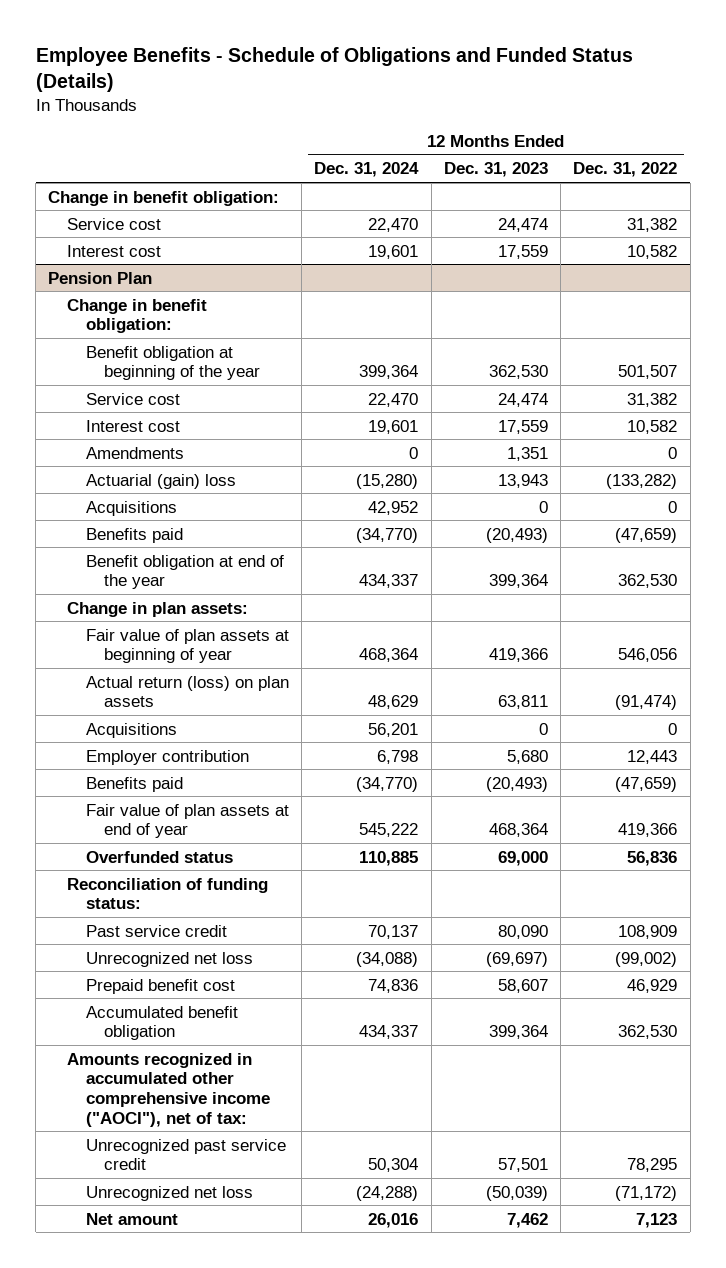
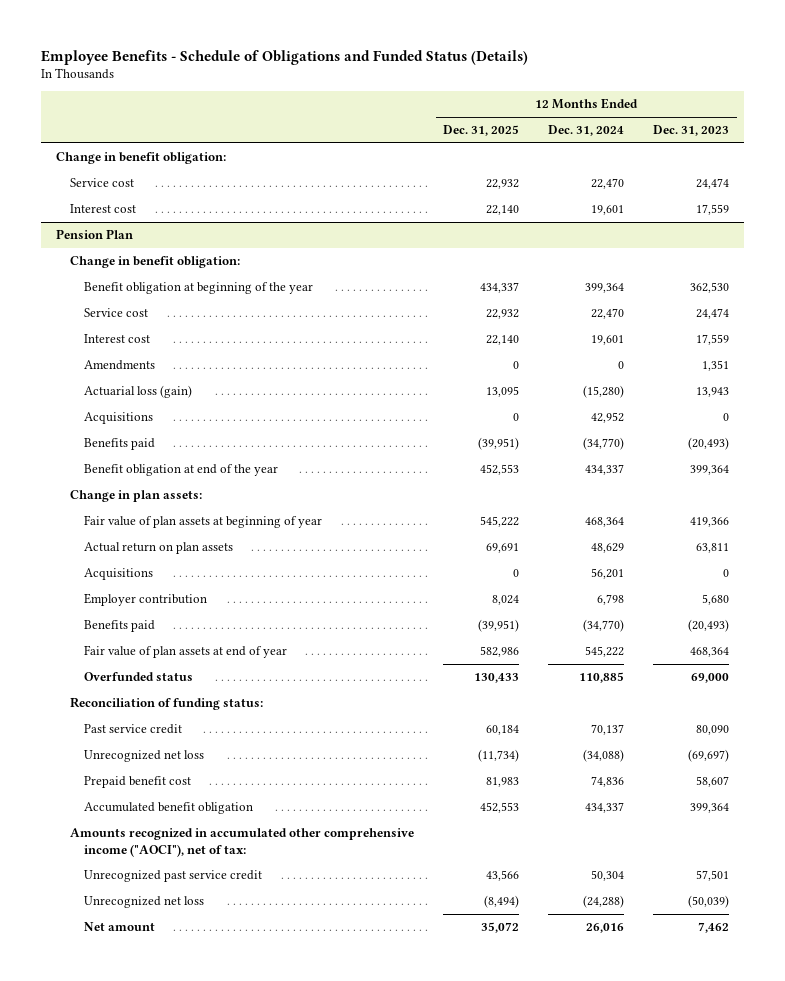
- | 12 Months Ended Dec. 31, 2024 | 12 Months Ended Dec. 31, 2023 | 12 Months Ended Dec. 31, 2022
+ | 12 Months Ended Dec. 31, 2025 | 12 Months Ended Dec. 31, 2024 | 12 Months Ended Dec. 31, 2023
@ Pension Plan
- Actuarial (gain) loss | (15,280) | 13,943 | (133,282)
+ Actuarial loss (gain) | 13,095 | (15,280) | 13,943
- Actual return (loss) on plan assets | 48,629 | 63,811 | (91,474)
+ Actual return on plan assets | 69,691 | 48,629 | 63,811

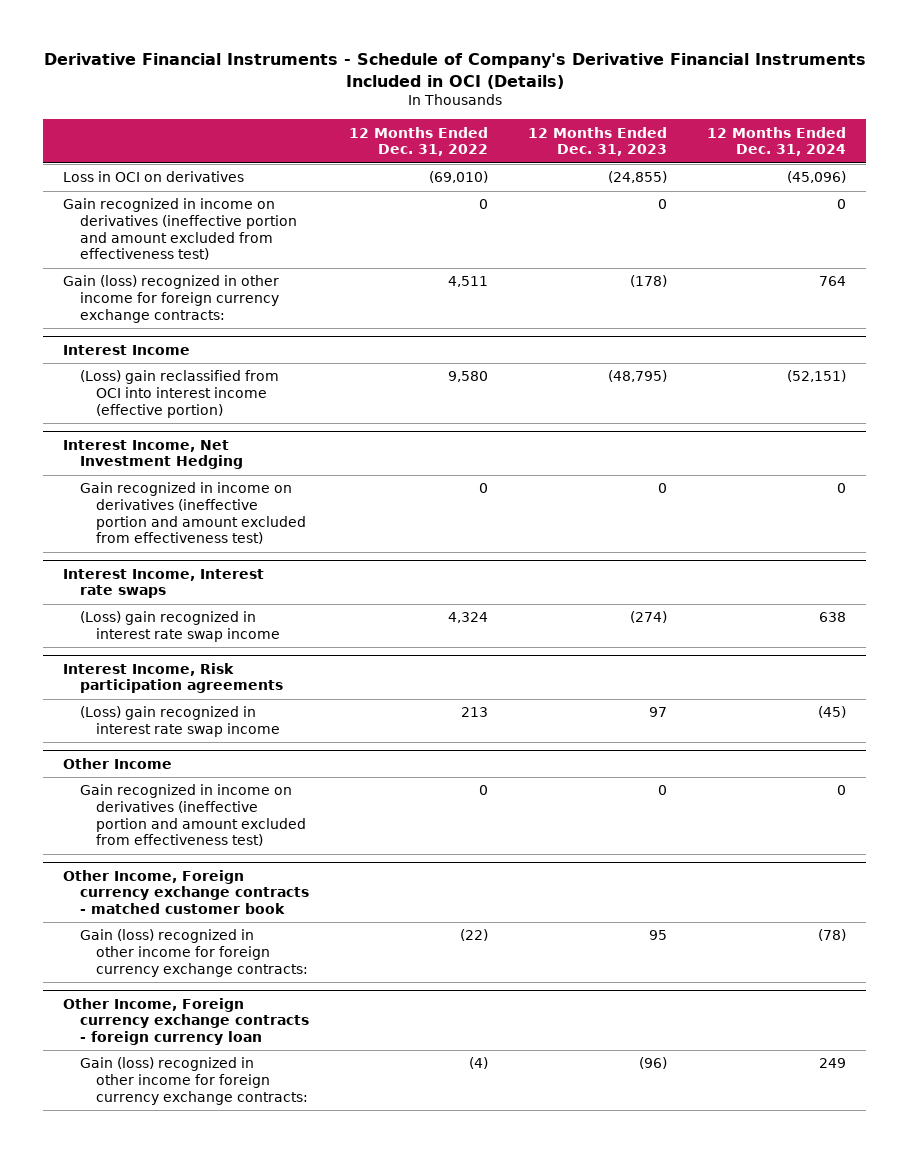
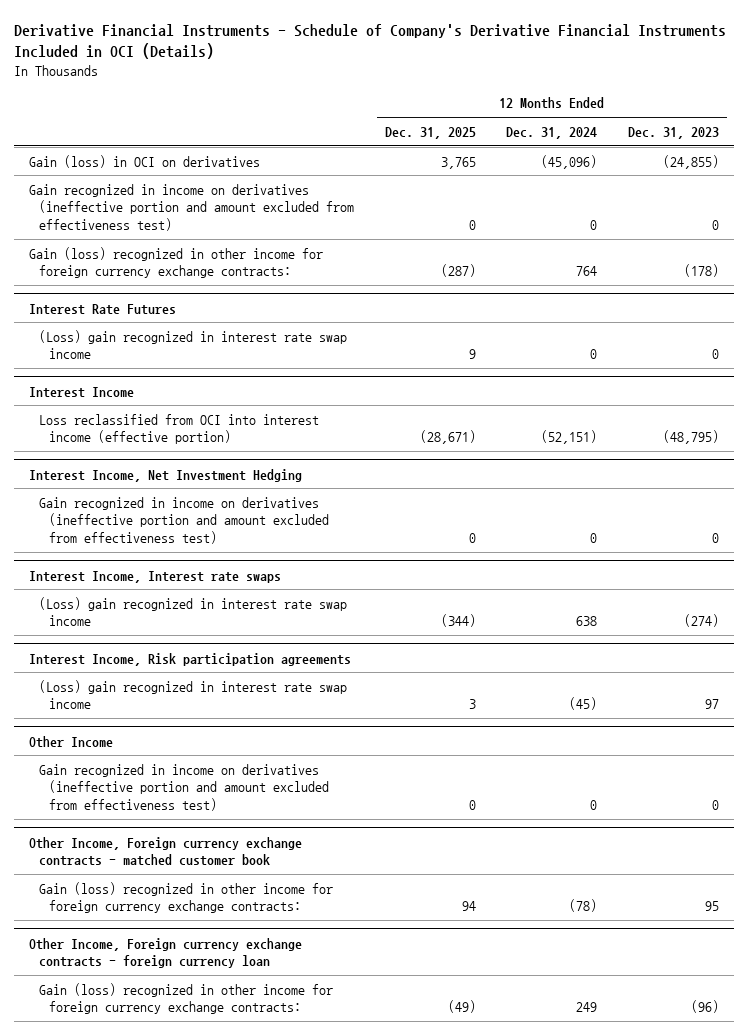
- | 12 Months Ended Dec. 31, 2022 | 12 Months Ended Dec. 31, 2023 | 12 Months Ended Dec. 31, 2024
+ | 12 Months Ended Dec. 31, 2025 | 12 Months Ended Dec. 31, 2024 | 12 Months Ended Dec. 31, 2023
- Loss in OCI on derivatives | (69,010) | (24,855) | (45,096)
+ Gain (loss) in OCI on derivatives | 3,765 | (45,096) | (24,855)
+ Interest Rate Futures
+ (Loss) gain recognized in interest rate swap income | 9 | 0 | 0
@ Interest Income
- (Loss) gain reclassified from OCI into interest income (effective portion) | 9,580 | (48,795) | (52,151)
+ Loss reclassified from OCI into interest income (effective portion) | (28,671) | (52,151) | (48,795)

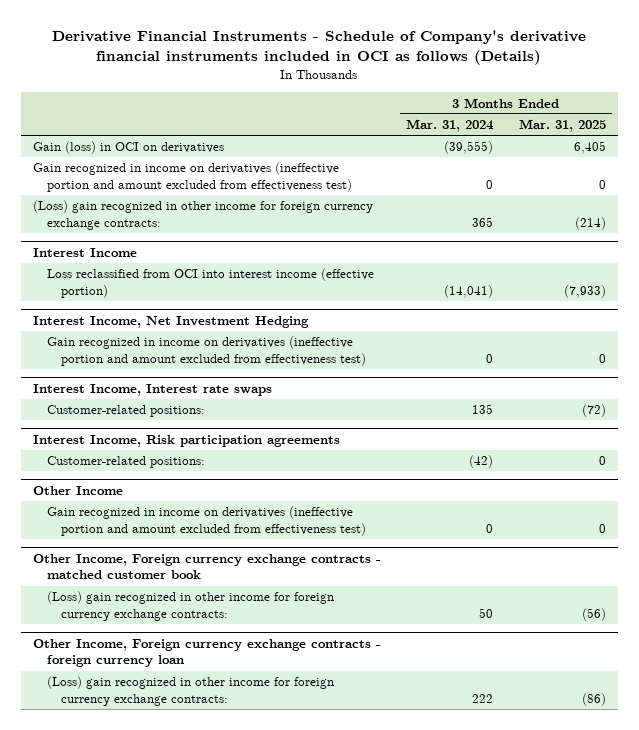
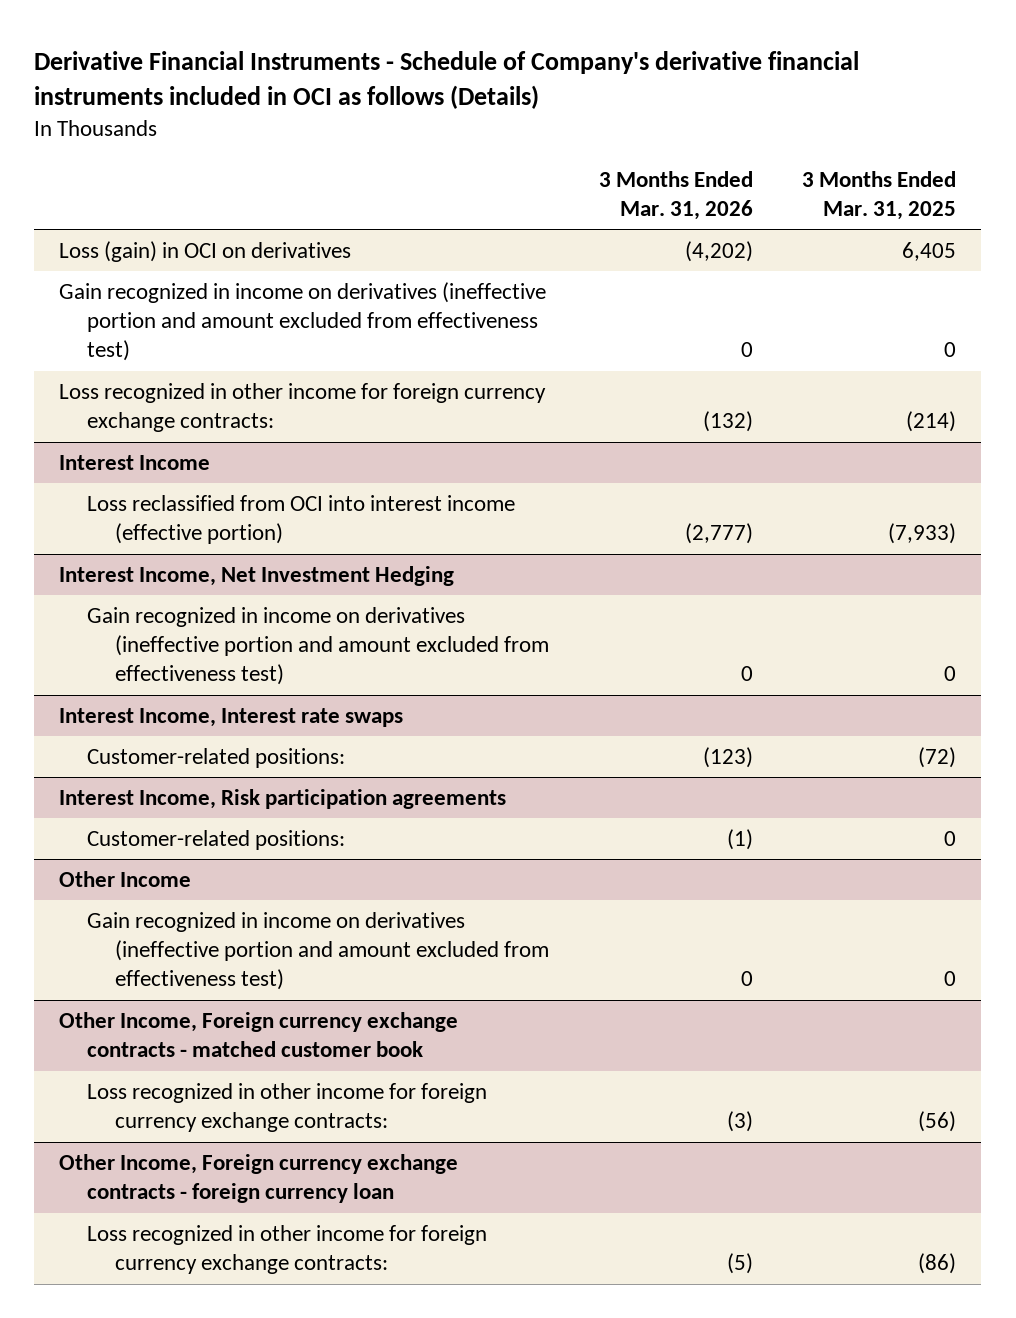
- | 3 Months Ended Mar. 31, 2024 | 3 Months Ended Mar. 31, 2025
+ | 3 Months Ended Mar. 31, 2026 | 3 Months Ended Mar. 31, 2025
- Gain (loss) in OCI on derivatives | (39,555) | 6,405
+ Loss (gain) in OCI on derivatives | (4,202) | 6,405
- (Loss) gain recognized in other income for foreign currency exchange contracts: | 365 | (214)
+ Loss recognized in other income for foreign currency exchange contracts: | (132) | (214)
@ Other Income, Foreign currency exchange contracts - matched customer book
- (Loss) gain recognized in other income for foreign currency exchange contracts: | 50 | (56)
+ Loss recognized in other income for foreign currency exchange contracts: | (3) | (56)
@ Other Income, Foreign currency exchange contracts - foreign currency loan
- (Loss) gain recognized in other income for foreign currency exchange contracts: | 222 | (86)
+ Loss recognized in other income for foreign currency exchange contracts: | (5) | (86)

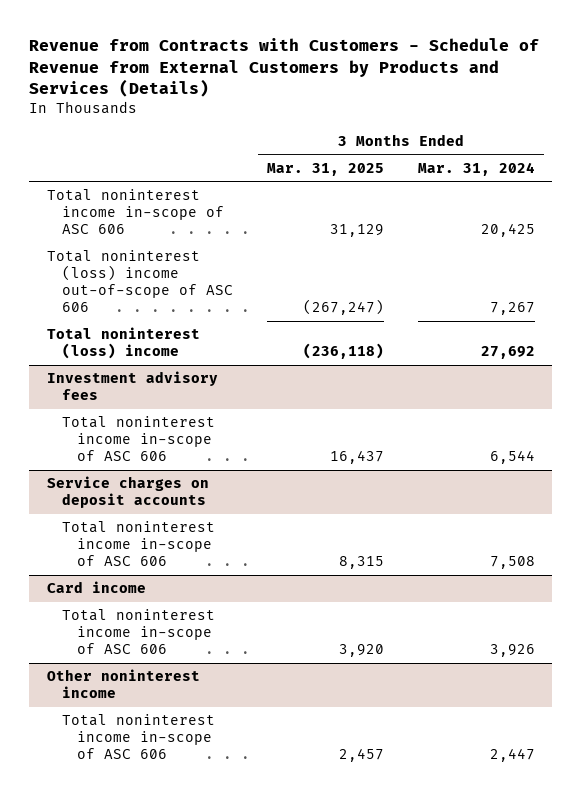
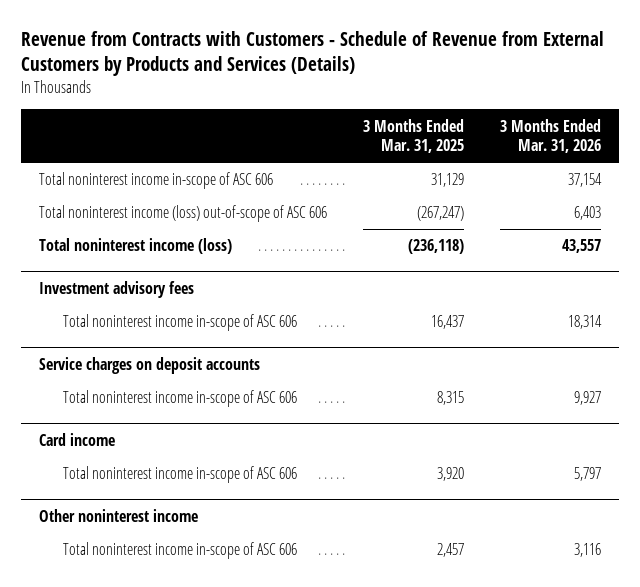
- | 3 Months Ended Mar. 31, 2025 | 3 Months Ended Mar. 31, 2024
+ | 3 Months Ended Mar. 31, 2025 | 3 Months Ended Mar. 31, 2026
- Total noninterest (loss) income out-of-scope of ASC 606 | (267,247) | 7,267
- Total noninterest (loss) income | (236,118) | 27,692
+ Total noninterest income (loss) out-of-scope of ASC 606 | (267,247) | 6,403
+ Total noninterest income (loss) | (236,118) | 43,557

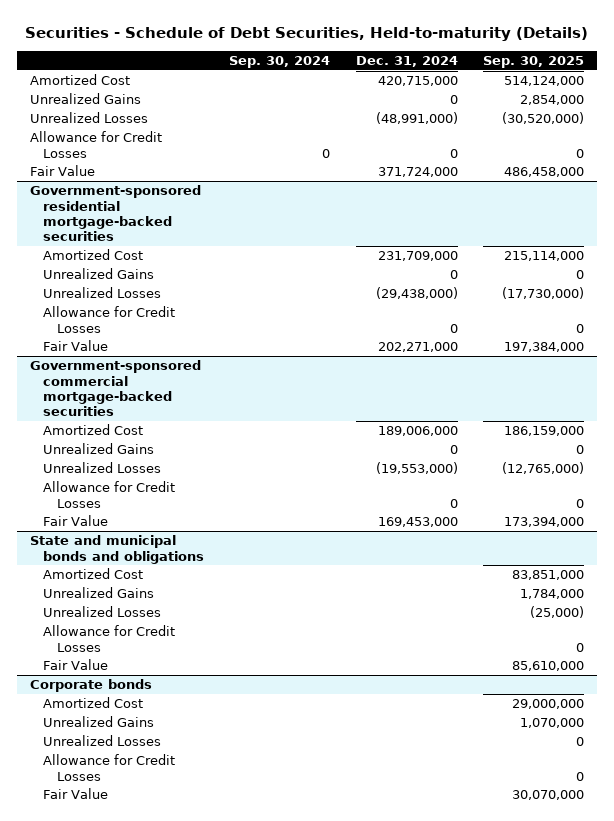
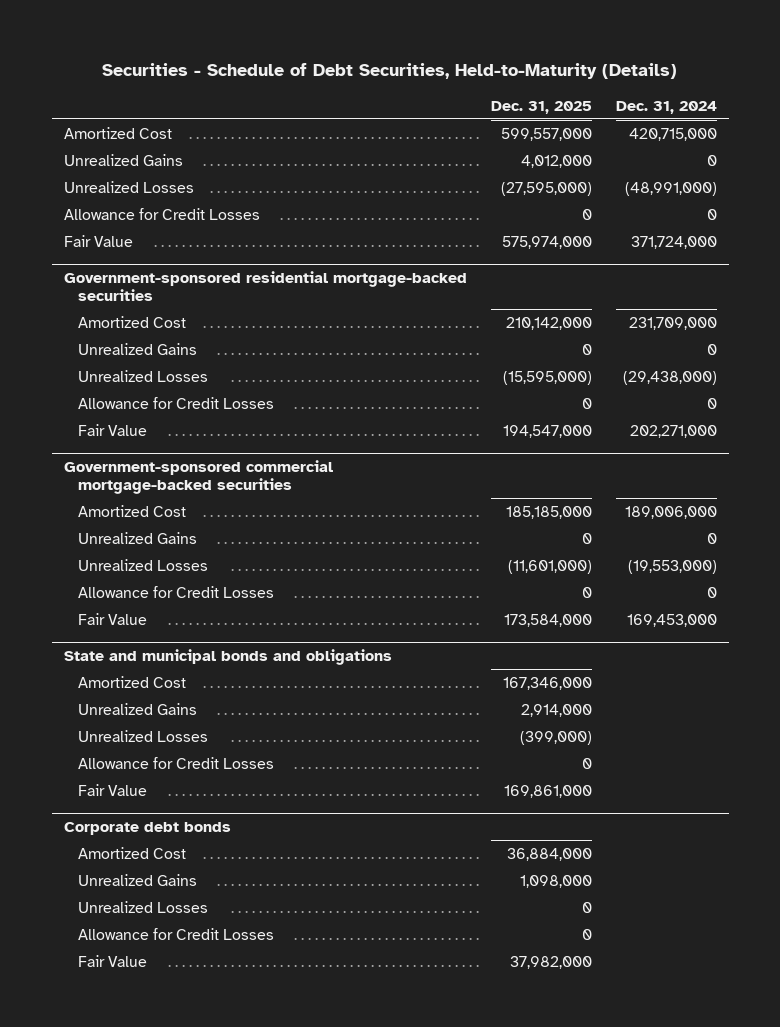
- Securities - Schedule of Debt Securities, Held-to-maturity (Details)
+ Securities - Schedule of Debt Securities, Held-to-Maturity (Details)
- | Sep. 30, 2024 | Dec. 31, 2024 | Sep. 30, 2025
+ | Dec. 31, 2025 | Dec. 31, 2024
- Corporate bonds
+ Corporate debt bonds

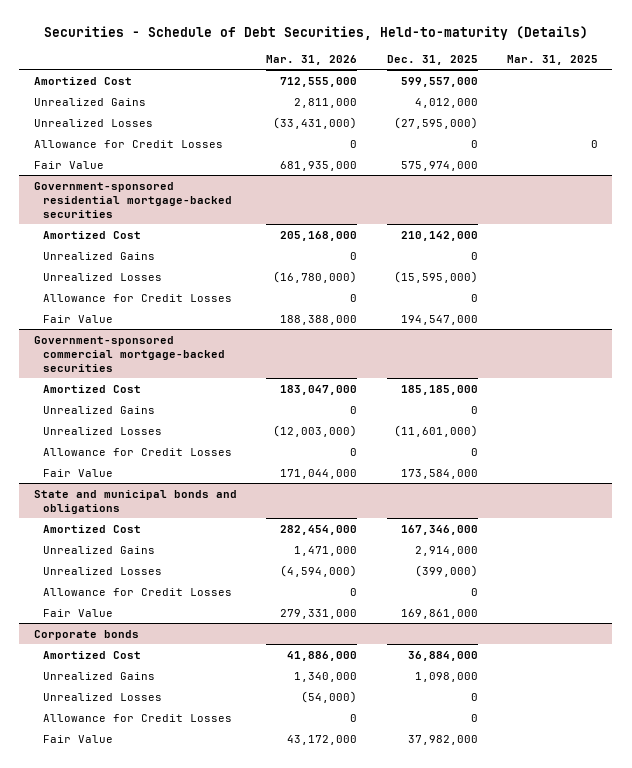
- Securities - Schedule of Debt Securities, Held-to-Maturity (Details)
+ Securities - Schedule of Debt Securities, Held-to-maturity (Details)
- | Dec. 31, 2025 | Dec. 31, 2024
+ | Mar. 31, 2026 | Dec. 31, 2025 | Mar. 31, 2025
- Corporate debt bonds
+ Corporate bonds

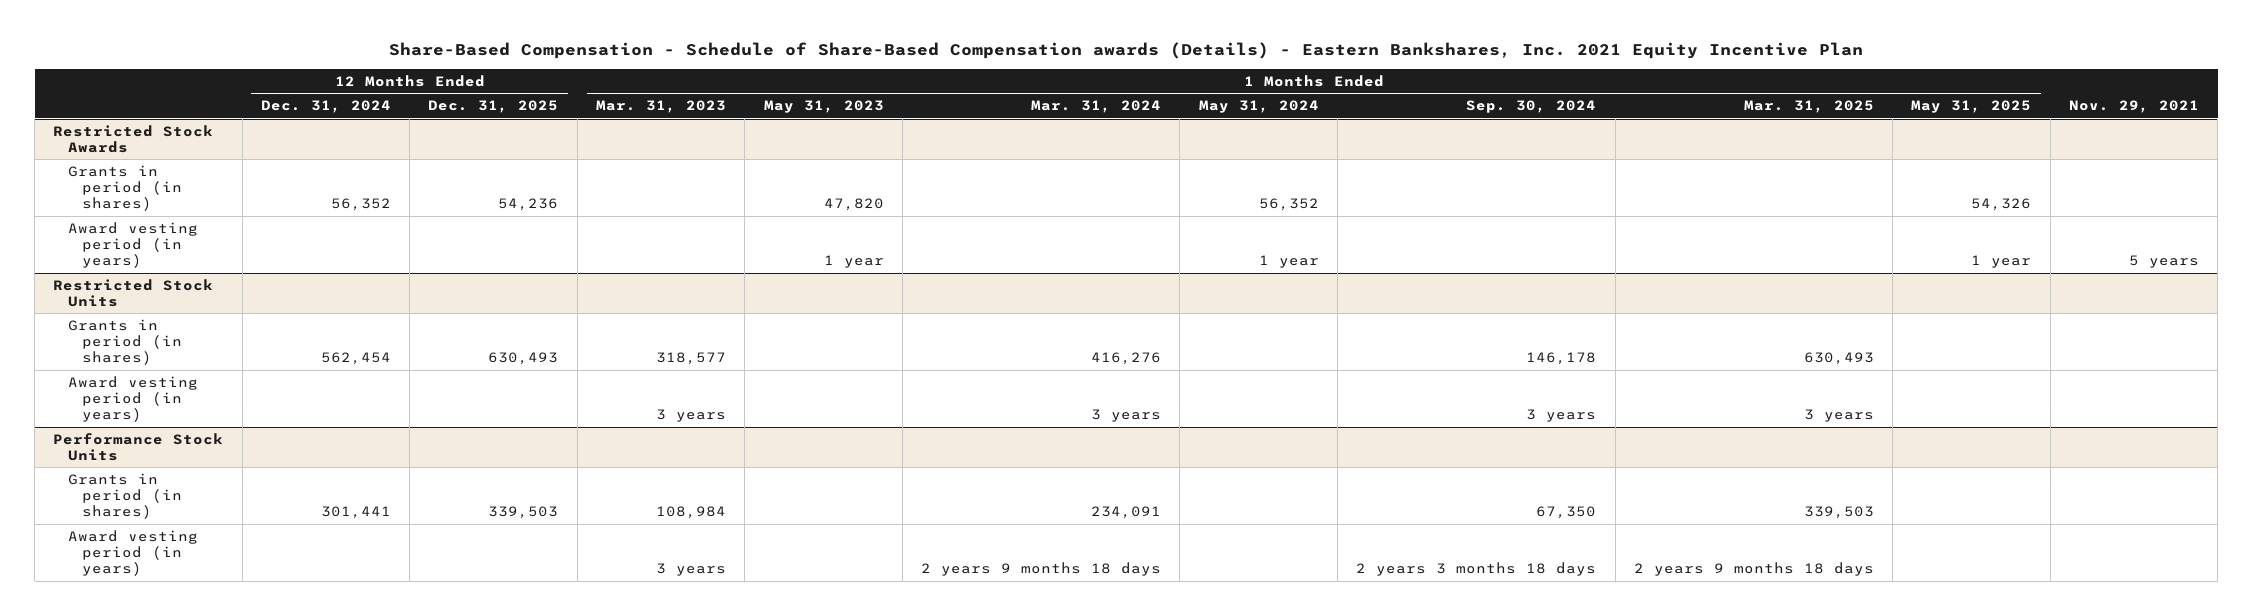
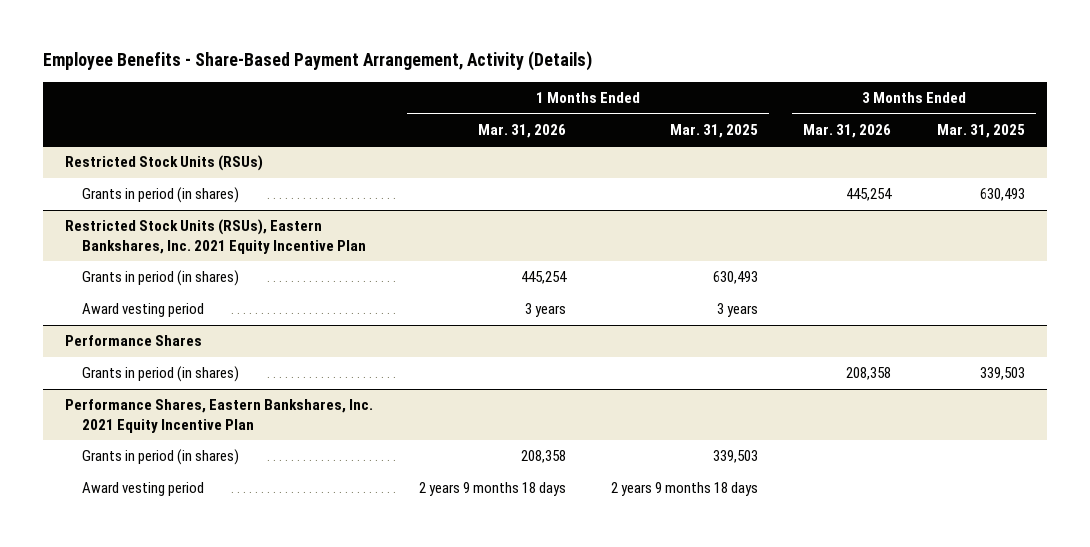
- Share-Based Compensation - Schedule of Share-Based Compensation awards (Details) - Eastern Bankshares, Inc. 2021 Equity Incentive Plan
+ Employee Benefits - Share-Based Payment Arrangement, Activity (Details)
- | 12 Months Ended Dec. 31, 2024 | 12 Months Ended Dec. 31, 2025 | 1 Months Ended Mar. 31, 2023 | 1 Months Ended May 31, 2023 | 1 Months Ended Mar. 31, 2024 | 1 Months Ended May 31, 2024 | 1 Months Ended Sep. 30, 2024 | 1 Months Ended Mar. 31, 2025 | 1 Months Ended May 31, 2025 | Nov. 29, 2021
+ | 1 Months Ended Mar. 31, 2026 | 1 Months Ended Mar. 31, 2025 | 3 Months Ended Mar. 31, 2026 | 3 Months Ended Mar. 31, 2025
- Restricted Stock Awards
+ Restricted Stock Units (RSUs)
- Award vesting period (in years) | | | | 1 year | | 1 year | | | 1 year | 5 years
- Restricted Stock Units
+ Restricted Stock Units (RSUs), Eastern Bankshares, Inc. 2021 Equity Incentive Plan
- Award vesting period (in years) | | | 3 years | | 3 years | | 3 years | 3 years | |
- Performance Stock Units
+ Award vesting period | 3 years | 3 years | |
+ Performance Shares
+ Grants in period (in shares) | | | 208,358 | 339,503
+ Performance Shares, Eastern Bankshares, Inc. 2021 Equity Incentive Plan
- Award vesting period (in years) | | | 3 years | | 2 years 9 months 18 days | | 2 years 3 months 18 days | 2 years 9 months 18 days | |
+ Award vesting period | 2 years 9 months 18 days | 2 years 9 months 18 days | |

